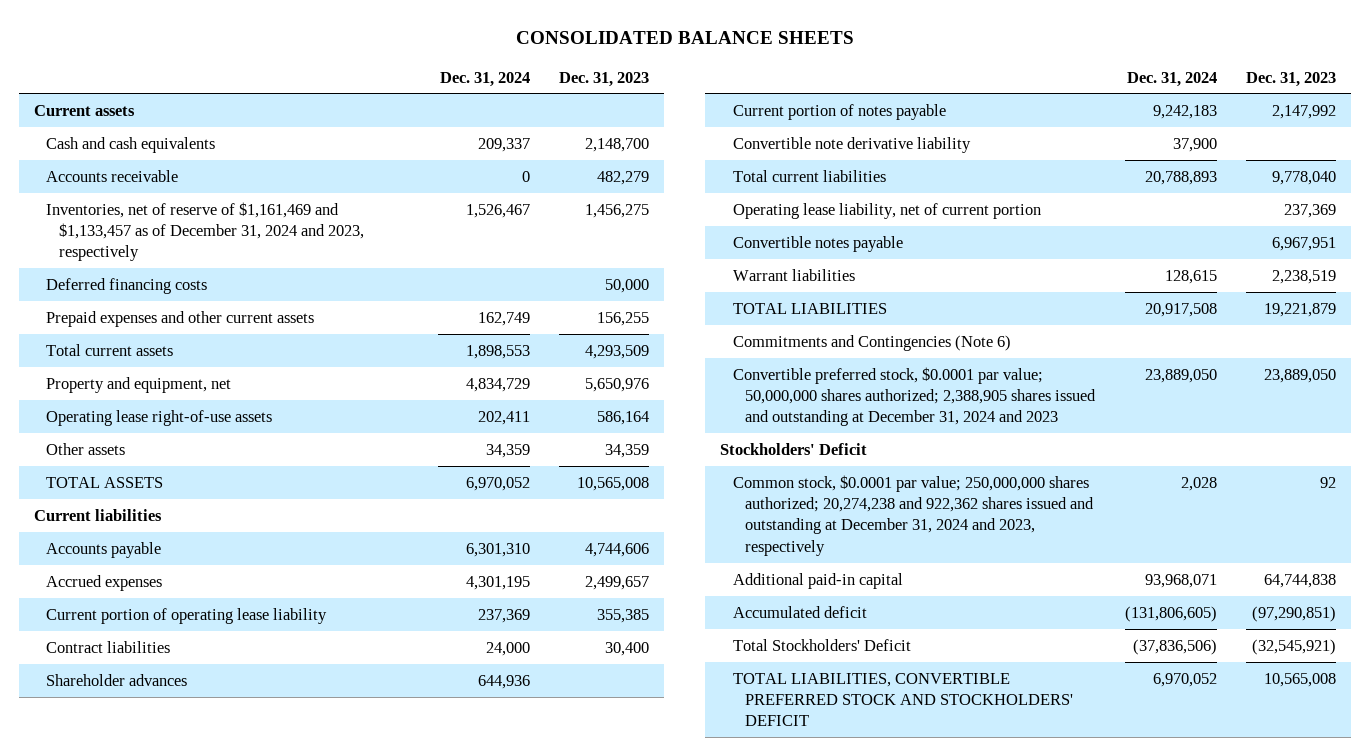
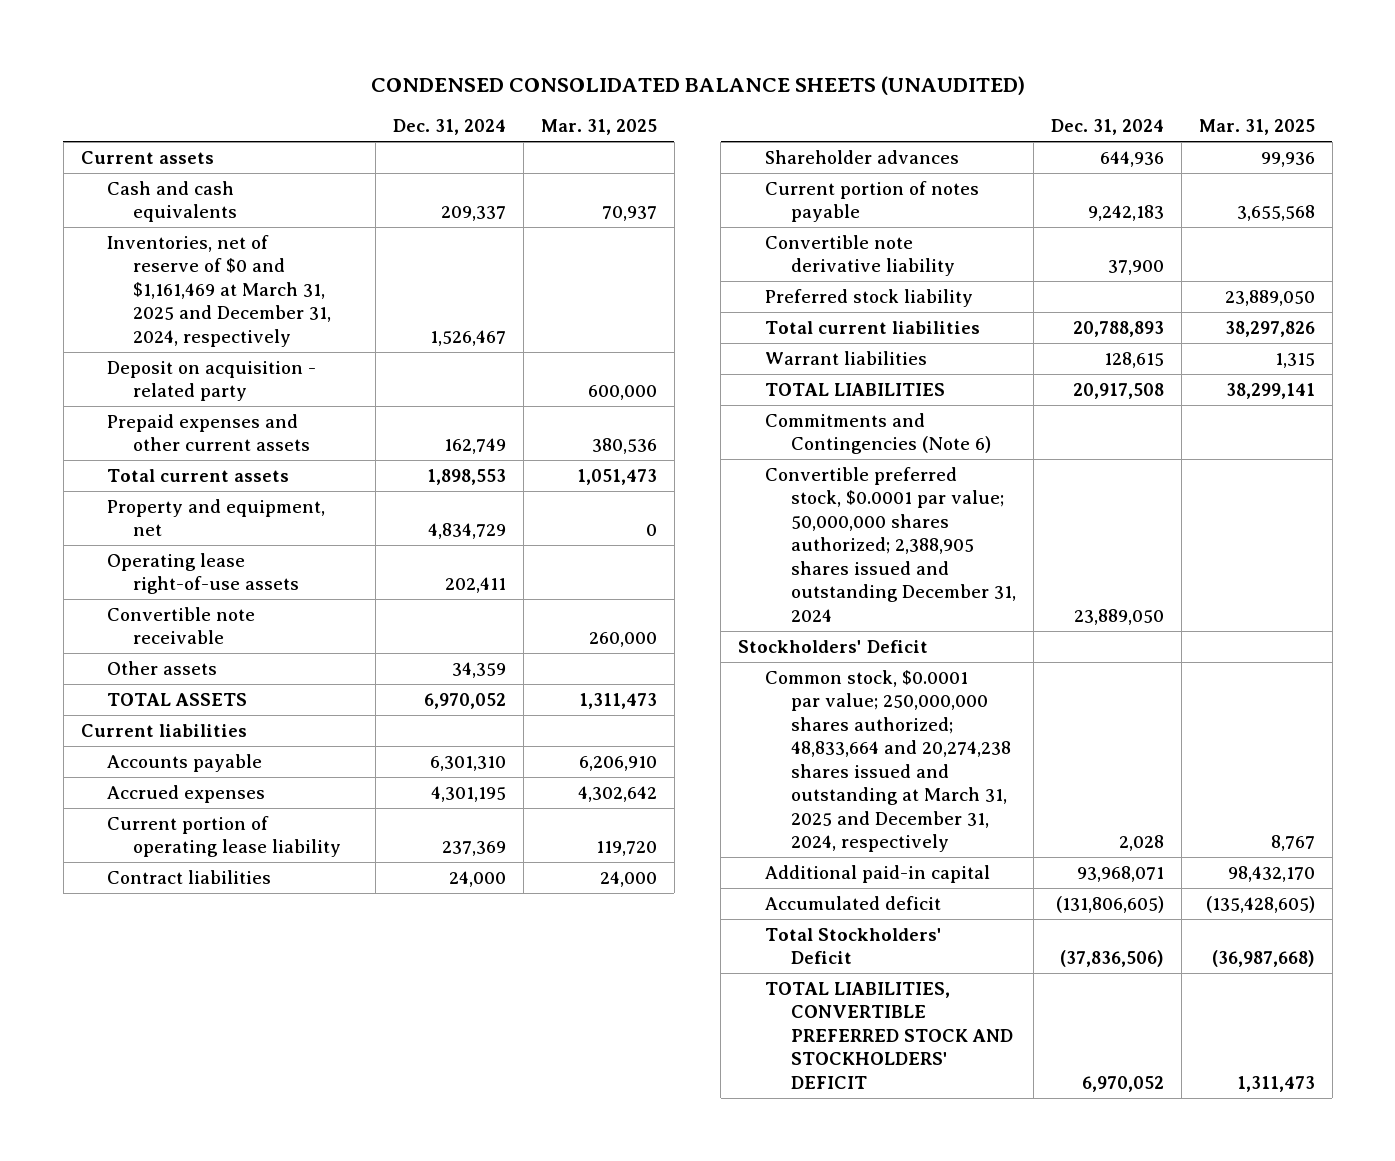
- CONSOLIDATED BALANCE SHEETS
+ CONDENSED CONSOLIDATED BALANCE SHEETS (UNAUDITED)
- | Dec. 31, 2024 | Dec. 31, 2023
+ | Dec. 31, 2024 | Mar. 31, 2025
- Accounts receivable | 0 | 482,279
- Inventories, net of reserve of $1,161,469 and $1,133,457 as of December 31, 2024 and 2023, respectively | 1,526,467 | 1,456,275
- Deferred financing costs | | 50,000
+ Inventories, net of reserve of $0 and $1,161,469 at March 31, 2025 and December 31, 2024, respectively | 1,526,467 |
+ Deposit on acquisition - related party | | 600,000
+ Convertible note receivable | | 260,000
+ Preferred stock liability | | 23,889,050
- Operating lease liability, net of current portion | | 237,369
- Convertible notes payable | | 6,967,951
- Convertible preferred stock, $0.0001 par value; 50,000,000 shares authorized; 2,388,905 shares issued and outstanding at December 31, 2024 and 2023 | 23,889,050 | 23,889,050
+ Convertible preferred stock, $0.0001 par value; 50,000,000 shares authorized; 2,388,905 shares issued and outstanding December 31, 2024 | 23,889,050 |
- Common stock, $0.0001 par value; 250,000,000 shares authorized; 20,274,238 and 922,362 shares issued and outstanding at December 31, 2024 and 2023, respectively | 2,028 | 92
+ Common stock, $0.0001 par value; 250,000,000 shares authorized; 48,833,664 and 20,274,238 shares issued and outstanding at March 31, 2025 and December 31, 2024, respectively | 2,028 | 8,767

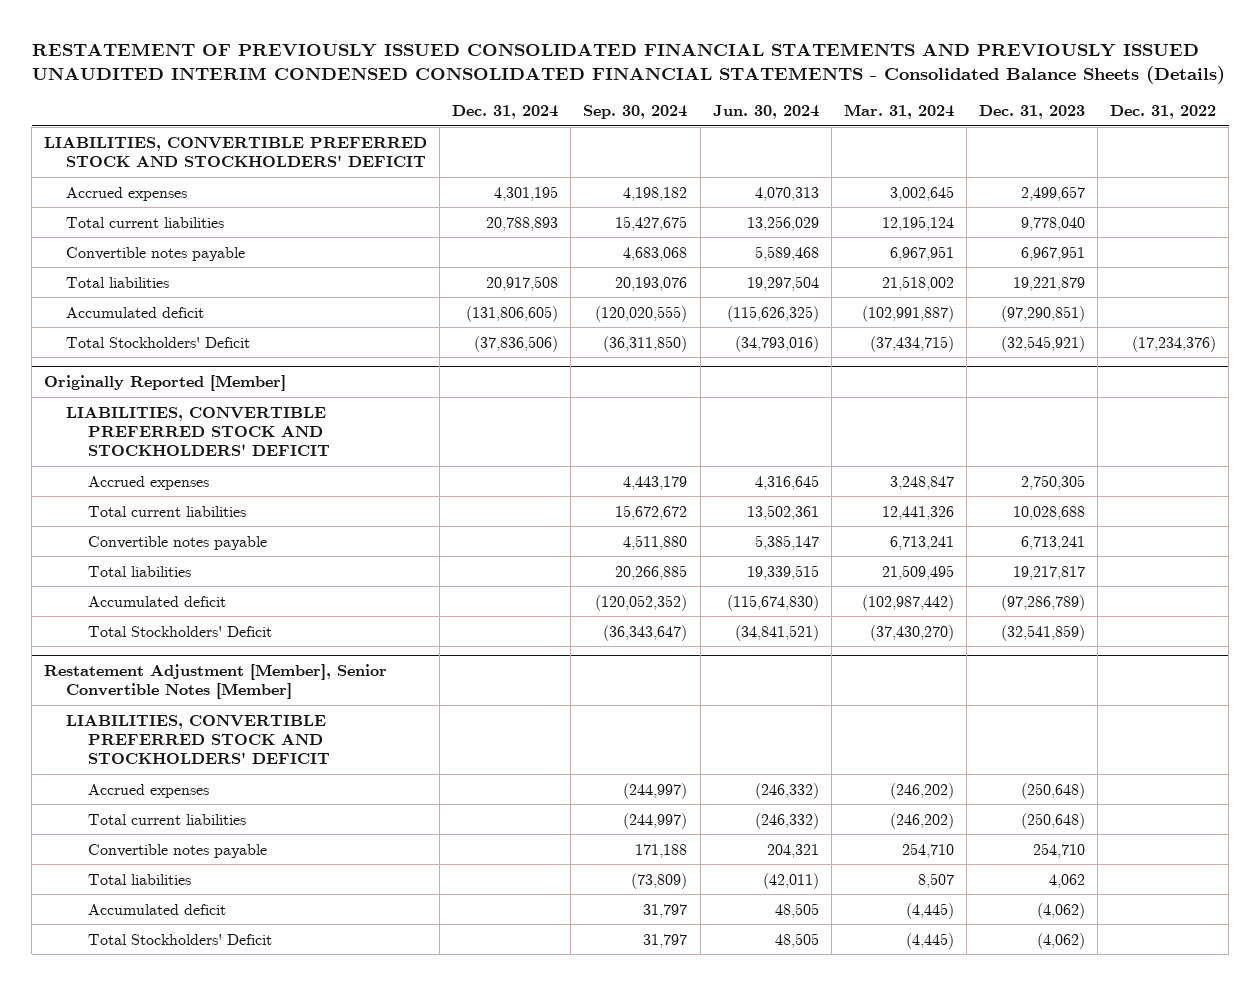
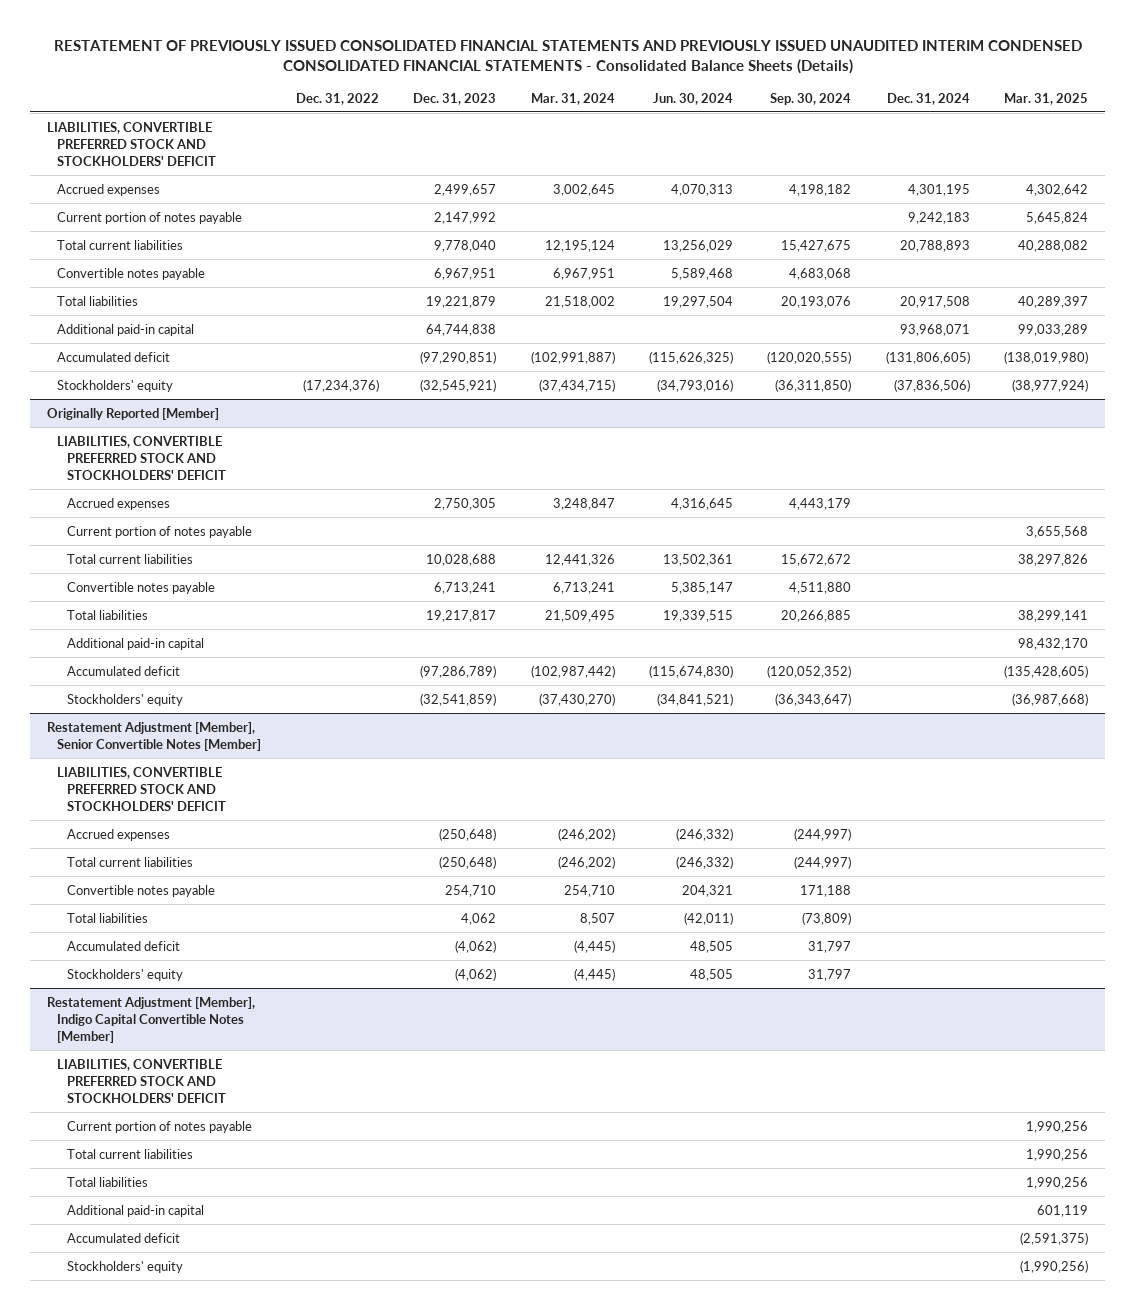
- | Dec. 31, 2024 | Sep. 30, 2024 | Jun. 30, 2024 | Mar. 31, 2024 | Dec. 31, 2023 | Dec. 31, 2022
+ | Dec. 31, 2022 | Dec. 31, 2023 | Mar. 31, 2024 | Jun. 30, 2024 | Sep. 30, 2024 | Dec. 31, 2024 | Mar. 31, 2025
+ Current portion of notes payable | | 2,147,992 | | | | 9,242,183 | 5,645,824
+ Additional paid-in capital | | 64,744,838 | | | | 93,968,071 | 99,033,289
- Total Stockholders' Deficit | (37,836,506) | (36,311,850) | (34,793,016) | (37,434,715) | (32,545,921) | (17,234,376)
+ Stockholders' equity | (17,234,376) | (32,545,921) | (37,434,715) | (34,793,016) | (36,311,850) | (37,836,506) | (38,977,924)
@ Originally Reported [Member]
+ Current portion of notes payable | | | | | | | 3,655,568
+ Additional paid-in capital | | | | | | | 98,432,170
- Total Stockholders' Deficit | | (36,343,647) | (34,841,521) | (37,430,270) | (32,541,859) |
+ Stockholders' equity | | (32,541,859) | (37,430,270) | (34,841,521) | (36,343,647) | | (36,987,668)
@ Restatement Adjustment [Member], Senior Convertible Notes [Member]
- Total Stockholders' Deficit | | 31,797 | 48,505 | (4,445) | (4,062) |
+ Stockholders' equity | | (4,062) | (4,445) | 48,505 | 31,797 | |
+ Restatement Adjustment [Member], Indigo Capital Convertible Notes [Member]
+ LIABILITIES, CONVERTIBLE PREFERRED STOCK AND STOCKHOLDERS' DEFICIT
+ Current portion of notes payable | | | | | | | 1,990,256
+ Total current liabilities | | | | | | | 1,990,256
+ Total liabilities | | | | | | | 1,990,256
+ Additional paid-in capital | | | | | | | 601,119
+ Accumulated deficit | | | | | | | (2,591,375)
+ Stockholders' equity | | | | | | | (1,990,256)

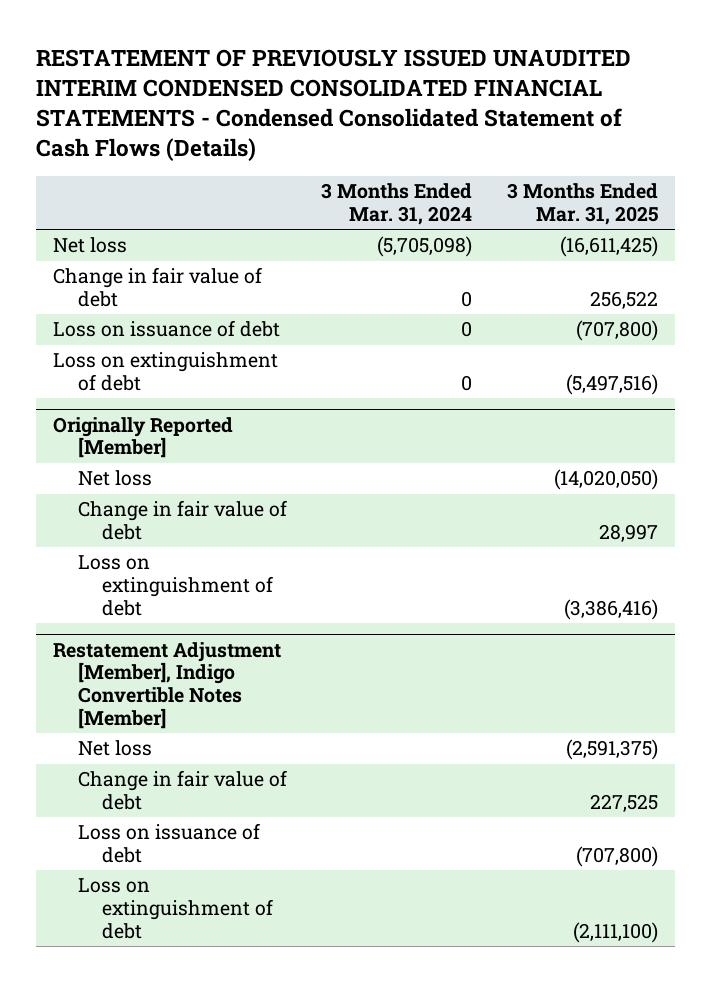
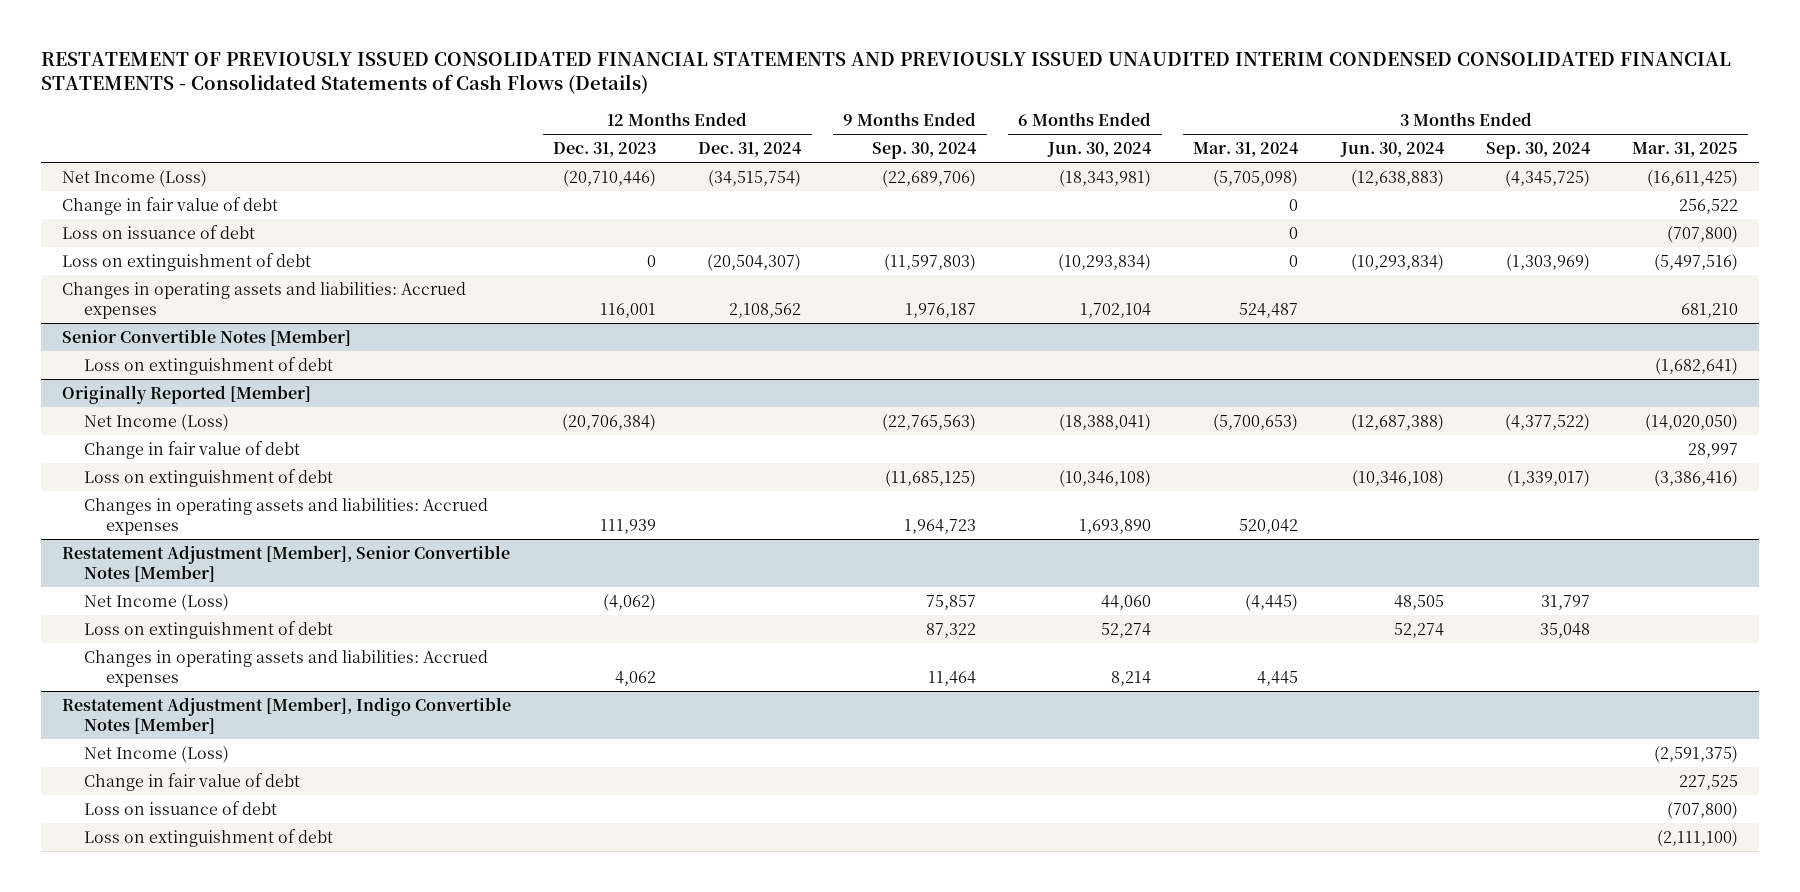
- RESTATEMENT OF PREVIOUSLY ISSUED UNAUDITED INTERIM CONDENSED CONSOLIDATED FINANCIAL STATEMENTS - Condensed Consolidated Statement of Cash Flows (Details)
+ RESTATEMENT OF PREVIOUSLY ISSUED CONSOLIDATED FINANCIAL STATEMENTS AND PREVIOUSLY ISSUED UNAUDITED INTERIM CONDENSED CONSOLIDATED FINANCIAL STATEMENTS - Consolidated Statements of Cash Flows (Details)
- | 3 Months Ended Mar. 31, 2024 | 3 Months Ended Mar. 31, 2025
+ | 12 Months Ended Dec. 31, 2023 | 12 Months Ended Dec. 31, 2024 | 9 Months Ended Sep. 30, 2024 | 6 Months Ended Jun. 30, 2024 | 3 Months Ended Mar. 31, 2024 | 3 Months Ended Jun. 30, 2024 | 3 Months Ended Sep. 30, 2024 | 3 Months Ended Mar. 31, 2025
- Net loss | (5,705,098) | (16,611,425)
+ Net Income (Loss) | (20,710,446) | (34,515,754) | (22,689,706) | (18,343,981) | (5,705,098) | (12,638,883) | (4,345,725) | (16,611,425)
+ Changes in operating assets and liabilities: Accrued expenses | 116,001 | 2,108,562 | 1,976,187 | 1,702,104 | 524,487 | | | 681,210
+ Senior Convertible Notes [Member]
+ Loss on extinguishment of debt | | | | | | | | (1,682,641)
@ Originally Reported [Member]
- Net loss | | (14,020,050)
+ Net Income (Loss) | (20,706,384) | | (22,765,563) | (18,388,041) | (5,700,653) | (12,687,388) | (4,377,522) | (14,020,050)
+ Changes in operating assets and liabilities: Accrued expenses | 111,939 | | 1,964,723 | 1,693,890 | 520,042 | | |
+ Restatement Adjustment [Member], Senior Convertible Notes [Member]
+ Net Income (Loss) | (4,062) | | 75,857 | 44,060 | (4,445) | 48,505 | 31,797 |
+ Loss on extinguishment of debt | | | 87,322 | 52,274 | | 52,274 | 35,048 |
+ Changes in operating assets and liabilities: Accrued expenses | 4,062 | | 11,464 | 8,214 | 4,445 | | |
@ Restatement Adjustment [Member], Indigo Convertible Notes [Member]
- Net loss | | (2,591,375)
+ Net Income (Loss) | | | | | | | | (2,591,375)

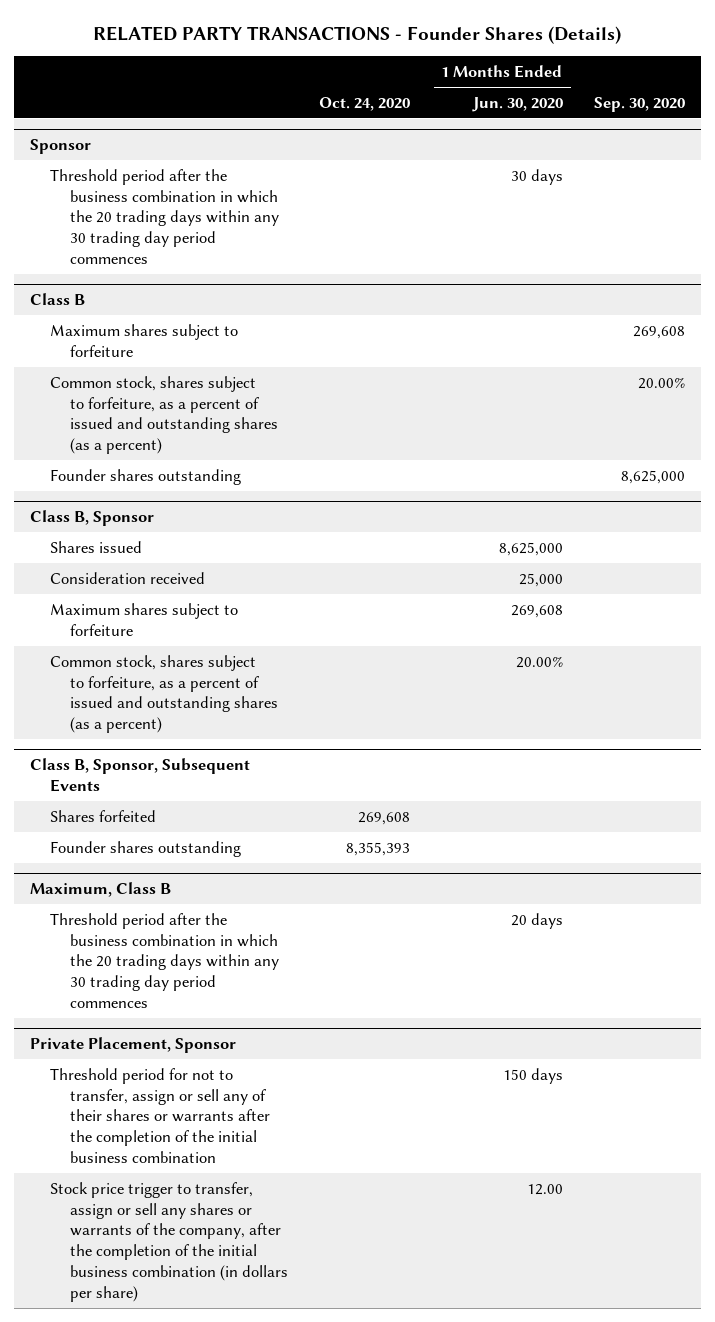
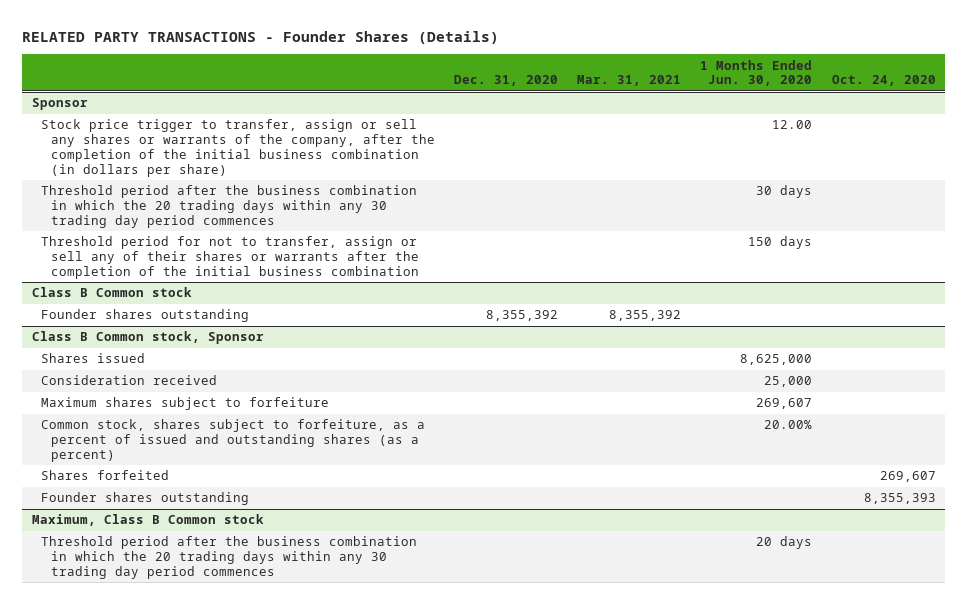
- | Oct. 24, 2020 | 1 Months Ended Jun. 30, 2020 | Sep. 30, 2020
+ | Dec. 31, 2020 | Mar. 31, 2021 | 1 Months Ended Jun. 30, 2020 | Oct. 24, 2020
@ Sponsor
+ Stock price trigger to transfer, assign or sell any shares or warrants of the company, after the completion of the initial business combination (in dollars per share) | | | 12.00 |
- Class B
- Maximum shares subject to forfeiture | | | 269,608
- Common stock, shares subject to forfeiture, as a percent of issued and outstanding shares (as a percent) | | | 20.00%
@ Sponsor
+ Threshold period for not to transfer, assign or sell any of their shares or warrants after the completion of the initial business combination | | | 150 days |
+ Class B Common stock
- Class B, Sponsor
+ Class B Common stock, Sponsor
- Maximum shares subject to forfeiture | | 269,608 |
+ Maximum shares subject to forfeiture | | | 269,607 |
- Class B, Sponsor, Subsequent Events
- Shares forfeited | 269,608 | |
+ Shares forfeited | | | | 269,607
- Maximum, Class B
+ Maximum, Class B Common stock
- Private Placement, Sponsor
- Threshold period for not to transfer, assign or sell any of their shares or warrants after the completion of the initial business combination | | 150 days |
- Stock price trigger to transfer, assign or sell any shares or warrants of the company, after the completion of the initial business combination (in dollars per share) | | 12.00 |

